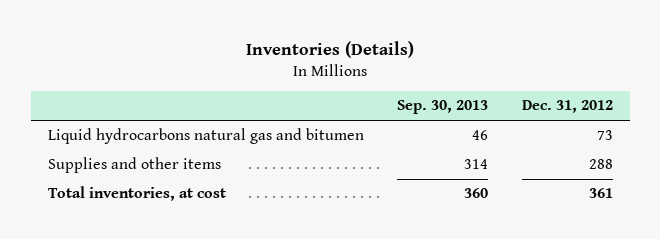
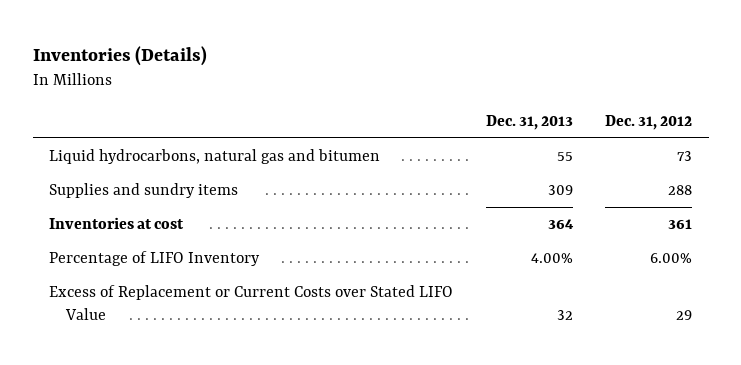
- | Sep. 30, 2013 | Dec. 31, 2012
+ | Dec. 31, 2013 | Dec. 31, 2012
- Liquid hydrocarbons natural gas and bitumen | 46 | 73
- Supplies and other items | 314 | 288
- Total inventories, at cost | 360 | 361
+ Liquid hydrocarbons, natural gas and bitumen | 55 | 73
+ Supplies and sundry items | 309 | 288
+ Inventories at cost | 364 | 361
+ Percentage of LIFO Inventory | 4.00% | 6.00%
+ Excess of Replacement or Current Costs over Stated LIFO Value | 32 | 29

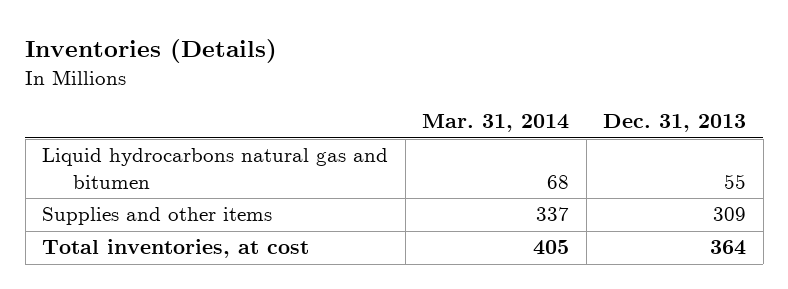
- | Dec. 31, 2013 | Dec. 31, 2012
+ | Mar. 31, 2014 | Dec. 31, 2013
- Liquid hydrocarbons, natural gas and bitumen | 55 | 73
- Supplies and sundry items | 309 | 288
- Inventories at cost | 364 | 361
- Percentage of LIFO Inventory | 4.00% | 6.00%
- Excess of Replacement or Current Costs over Stated LIFO Value | 32 | 29
+ Liquid hydrocarbons natural gas and bitumen | 68 | 55
+ Supplies and other items | 337 | 309
+ Total inventories, at cost | 405 | 364

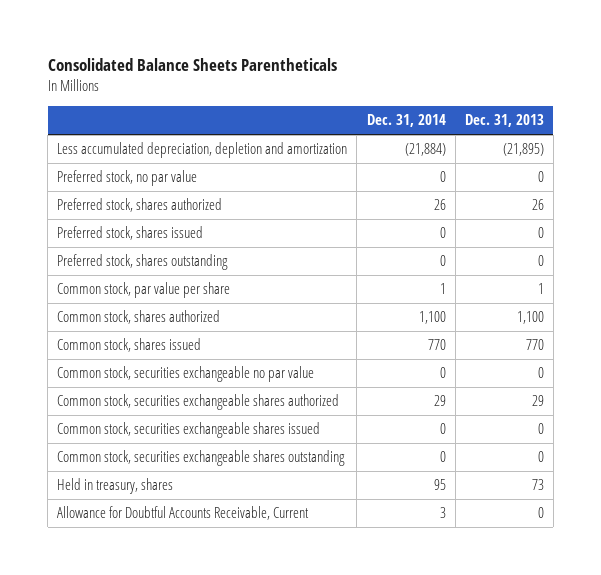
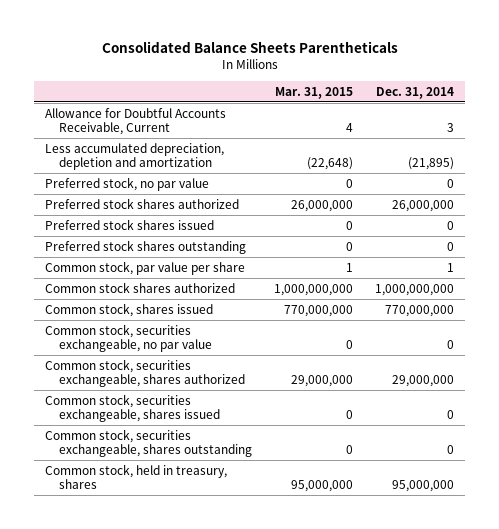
- | Dec. 31, 2014 | Dec. 31, 2013
+ | Mar. 31, 2015 | Dec. 31, 2014
- Less accumulated depreciation, depletion and amortization | (21,884) | (21,895)
moved up: Allowance for Doubtful Accounts Receivable, Current | 4 | 3
+ Less accumulated depreciation, depletion and amortization | (22,648) | (21,895)
- Preferred stock, shares authorized | 26 | 26
- Preferred stock, shares issued | 0 | 0
- Preferred stock, shares outstanding | 0 | 0
+ Preferred stock shares authorized | 26,000,000 | 26,000,000
+ Preferred stock shares issued | 0 | 0
+ Preferred stock shares outstanding | 0 | 0
- Common stock, shares authorized | 1,100 | 1,100
- Common stock, shares issued | 770 | 770
- Common stock, securities exchangeable no par value | 0 | 0
- Common stock, securities exchangeable shares authorized | 29 | 29
- Common stock, securities exchangeable shares issued | 0 | 0
- Common stock, securities exchangeable shares outstanding | 0 | 0
- Held in treasury, shares | 95 | 73
+ Common stock shares authorized | 1,000,000,000 | 1,000,000,000
+ Common stock, shares issued | 770,000,000 | 770,000,000
+ Common stock, securities exchangeable, no par value | 0 | 0
+ Common stock, securities exchangeable, shares authorized | 29,000,000 | 29,000,000
+ Common stock, securities exchangeable, shares issued | 0 | 0
+ Common stock, securities exchangeable, shares outstanding | 0 | 0
+ Common stock, held in treasury, shares | 95,000,000 | 95,000,000

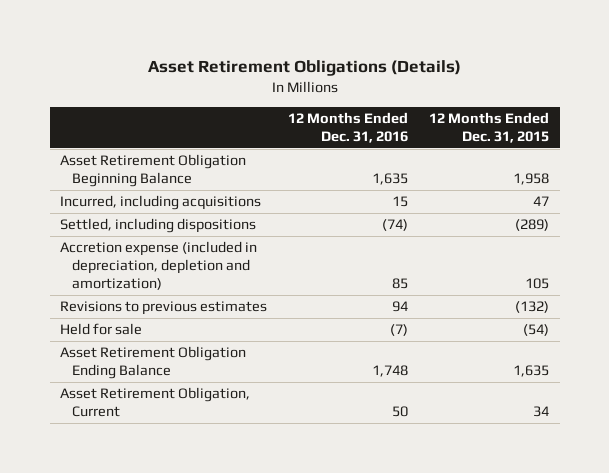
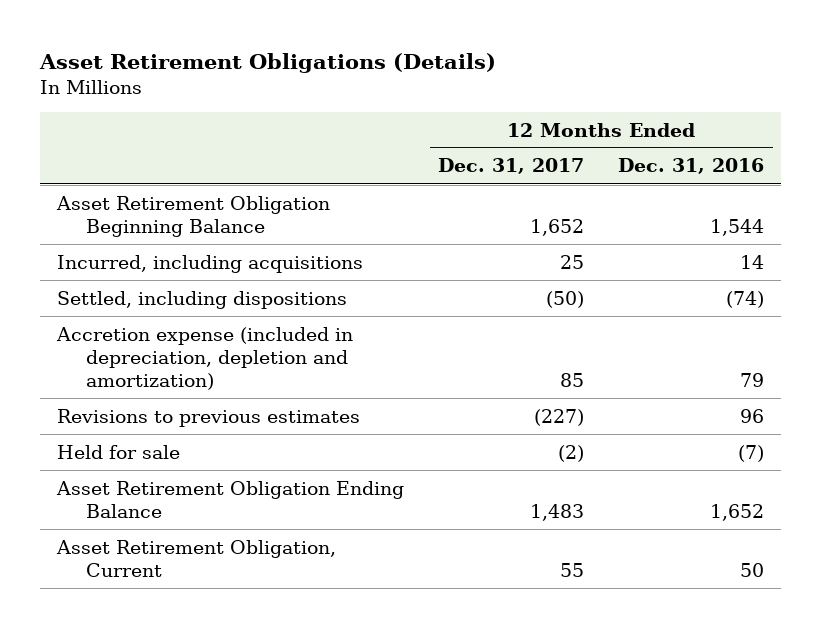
- | 12 Months Ended Dec. 31, 2016 | 12 Months Ended Dec. 31, 2015
+ | 12 Months Ended Dec. 31, 2017 | 12 Months Ended Dec. 31, 2016
- Asset Retirement Obligation Beginning Balance | 1,635 | 1,958
- Incurred, including acquisitions | 15 | 47
+ Asset Retirement Obligation Beginning Balance | 1,652 | 1,544
+ Incurred, including acquisitions | 25 | 14
- Accretion expense (included in depreciation, depletion and amortization) | 85 | 105
- Revisions to previous estimates | 94 | (132)
+ Accretion expense (included in depreciation, depletion and amortization) | 85 | 79
+ Revisions to previous estimates | (227) | 96
- Asset Retirement Obligation Ending Balance | 1,748 | 1,635
+ Asset Retirement Obligation Ending Balance | 1,483 | 1,652

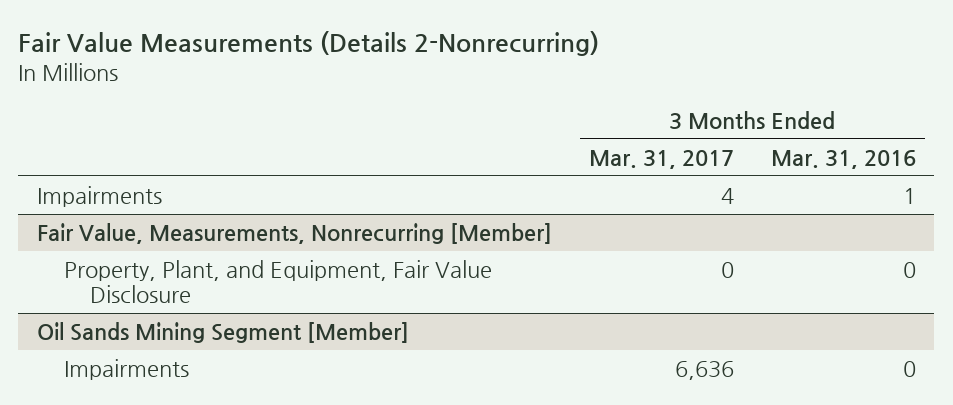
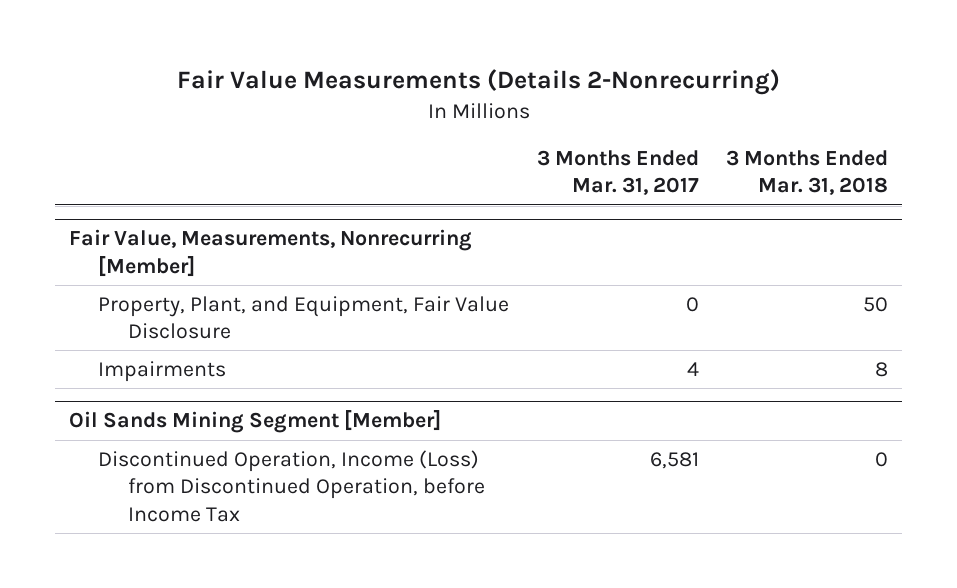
- | 3 Months Ended Mar. 31, 2017 | 3 Months Ended Mar. 31, 2016
+ | 3 Months Ended Mar. 31, 2017 | 3 Months Ended Mar. 31, 2018
- Impairments | 4 | 1
@ Fair Value, Measurements, Nonrecurring [Member]
+ Impairments | 4 | 8
@ Oil Sands Mining Segment [Member]
- Impairments | 6,636 | 0
+ Discontinued Operation, Income (Loss) from Discontinued Operation, before Income Tax | 6,581 | 0

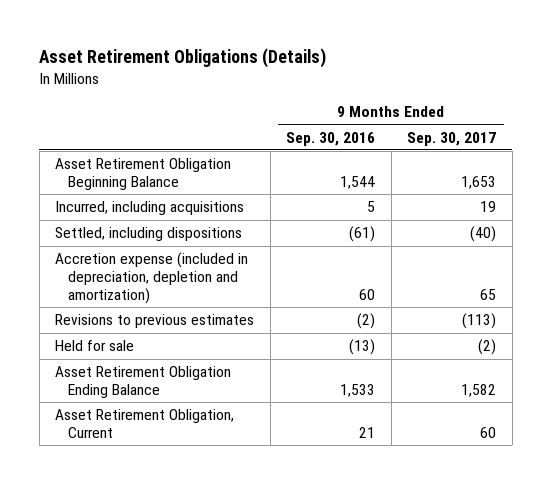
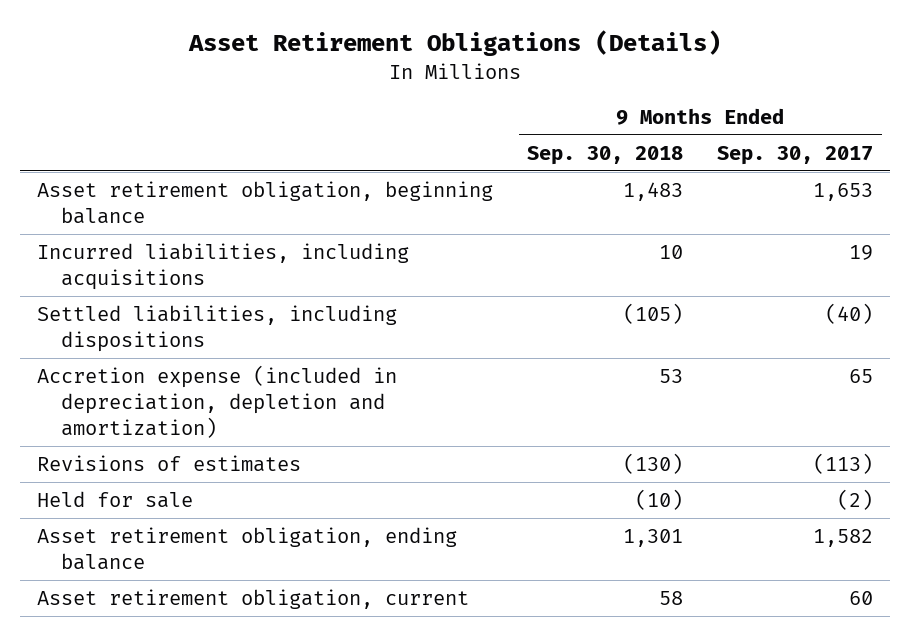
- | 9 Months Ended Sep. 30, 2016 | 9 Months Ended Sep. 30, 2017
+ | 9 Months Ended Sep. 30, 2018 | 9 Months Ended Sep. 30, 2017
- Asset Retirement Obligation Beginning Balance | 1,544 | 1,653
- Incurred, including acquisitions | 5 | 19
- Settled, including dispositions | (61) | (40)
+ Asset retirement obligation, beginning balance | 1,483 | 1,653
+ Incurred liabilities, including acquisitions | 10 | 19
+ Settled liabilities, including dispositions | (105) | (40)
- Revisions to previous estimates | (2) | (113)
+ Revisions of estimates | (130) | (113)
- Asset Retirement Obligation Ending Balance | 1,533 | 1,582
- Asset Retirement Obligation, Current | 21 | 60
+ Asset retirement obligation, ending balance | 1,301 | 1,582
+ Asset retirement obligation, current | 58 | 60

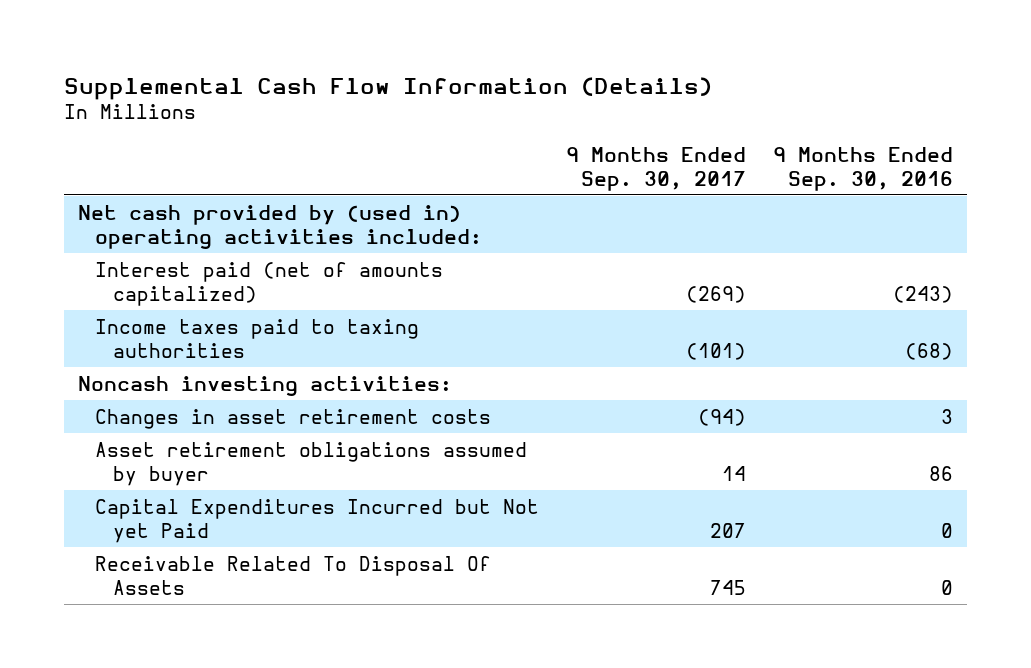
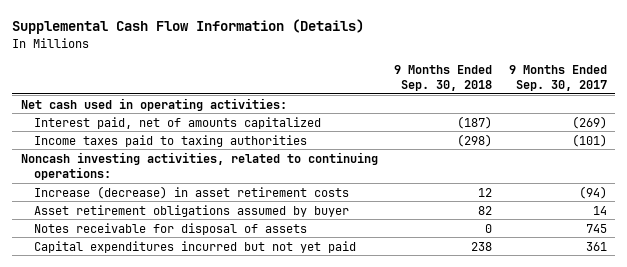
- | 9 Months Ended Sep. 30, 2017 | 9 Months Ended Sep. 30, 2016
+ | 9 Months Ended Sep. 30, 2018 | 9 Months Ended Sep. 30, 2017
- Net cash provided by (used in) operating activities included:
- Interest paid (net of amounts capitalized) | (269) | (243)
+ Net cash used in operating activities:
+ Interest paid, net of amounts capitalized | (187) | (269)
- Noncash investing activities:
- Changes in asset retirement costs | (94) | 3
+ Noncash investing activities, related to continuing operations:
+ Increase (decrease) in asset retirement costs | 12 | (94)
- Capital Expenditures Incurred but Not yet Paid | 207 | 0
- Receivable Related To Disposal Of Assets | 745 | 0
+ Notes receivable for disposal of assets | 0 | 745
+ Capital expenditures incurred but not yet paid | 238 | 361

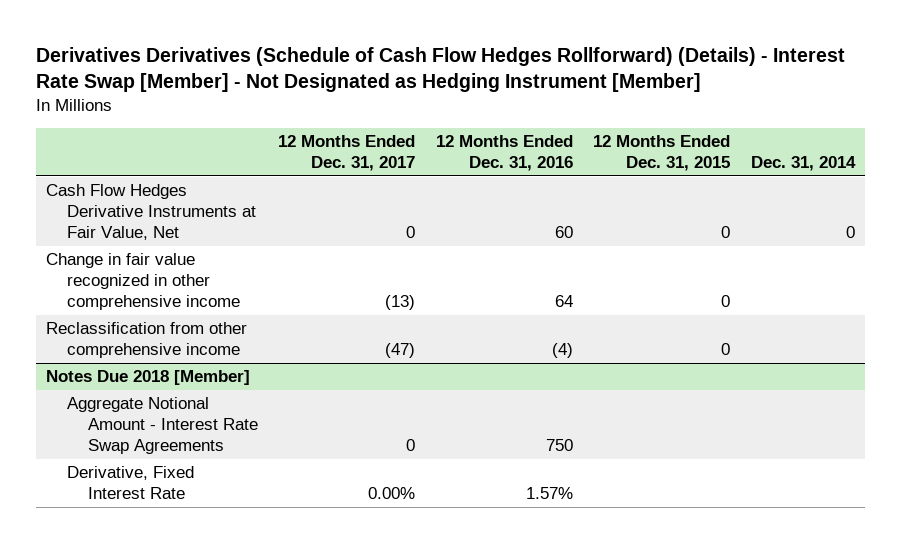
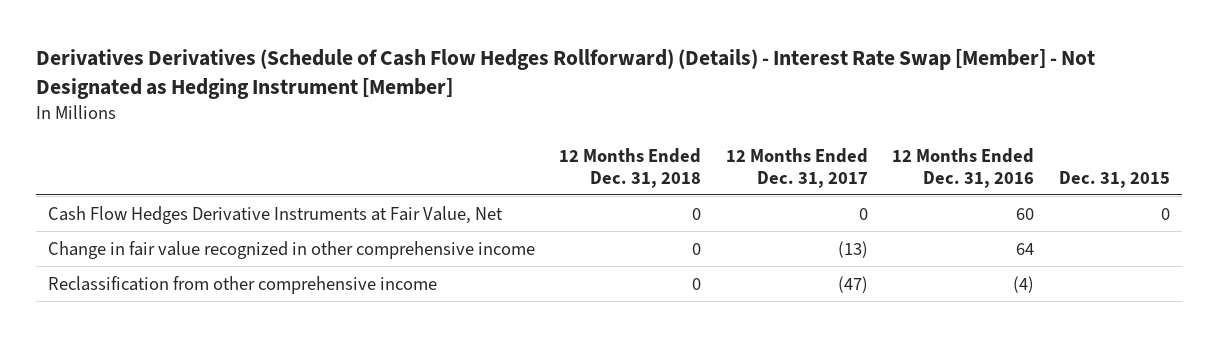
- | 12 Months Ended Dec. 31, 2017 | 12 Months Ended Dec. 31, 2016 | 12 Months Ended Dec. 31, 2015 | Dec. 31, 2014
+ | 12 Months Ended Dec. 31, 2018 | 12 Months Ended Dec. 31, 2017 | 12 Months Ended Dec. 31, 2016 | Dec. 31, 2015
- Notes Due 2018 [Member]
- Aggregate Notional Amount - Interest Rate Swap Agreements | 0 | 750 | |
- Derivative, Fixed Interest Rate | 0.00% | 1.57% | |

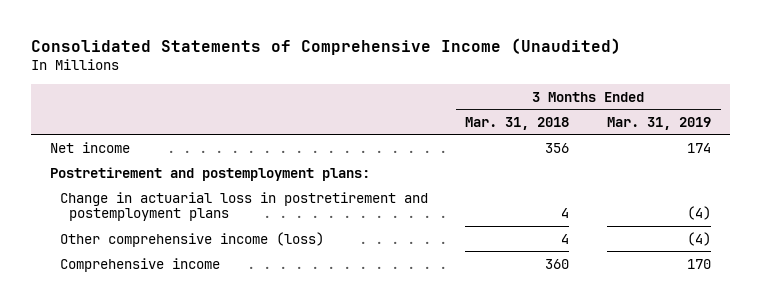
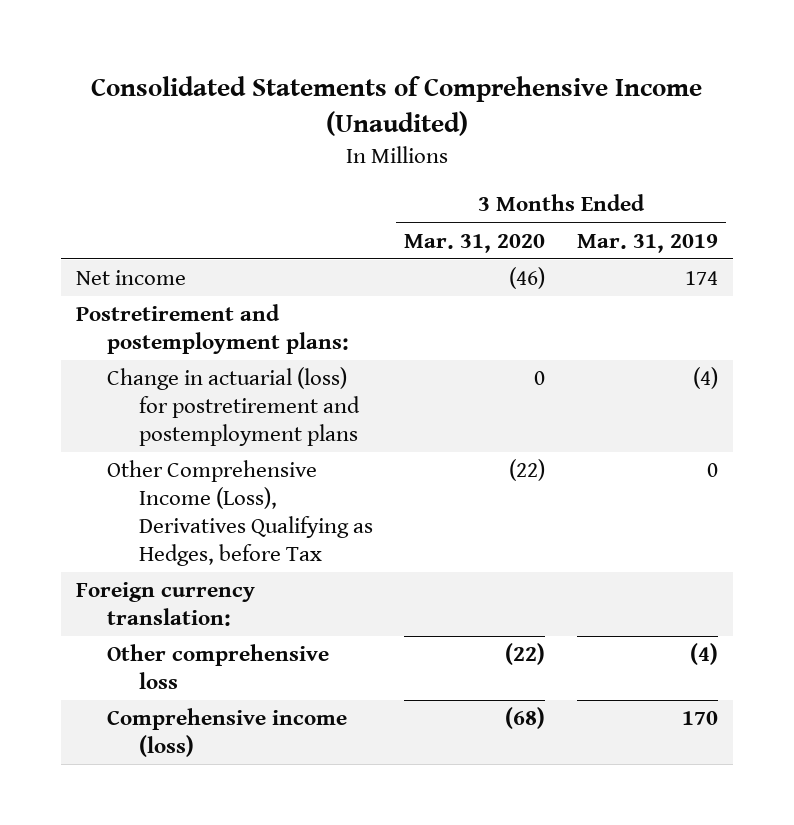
- | 3 Months Ended Mar. 31, 2018 | 3 Months Ended Mar. 31, 2019
+ | 3 Months Ended Mar. 31, 2020 | 3 Months Ended Mar. 31, 2019
- Change in actuarial loss in postretirement and postemployment plans | 4 | (4)
- Other comprehensive income (loss) | 4 | (4)
- Comprehensive income | 360 | 170
+ Change in actuarial (loss) for postretirement and postemployment plans | 0 | (4)
+ Other Comprehensive Income (Loss), Derivatives Qualifying as Hedges, before Tax | (22) | 0
+ Foreign currency translation:
+ Other comprehensive loss | (22) | (4)
+ Comprehensive income (loss) | (68) | 170

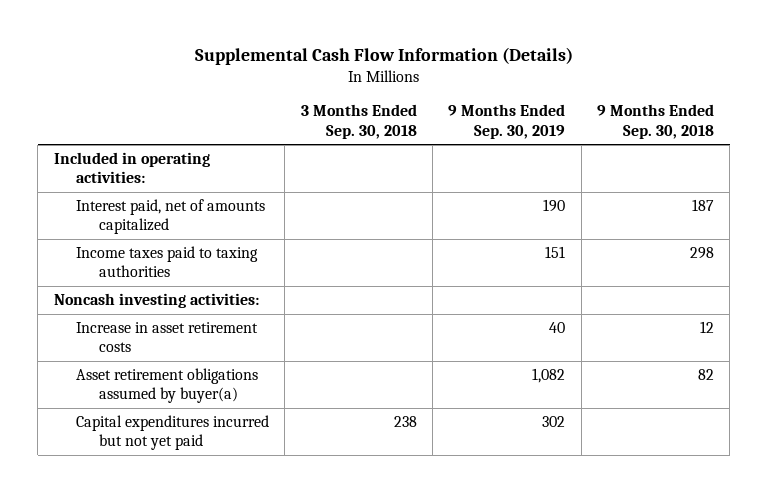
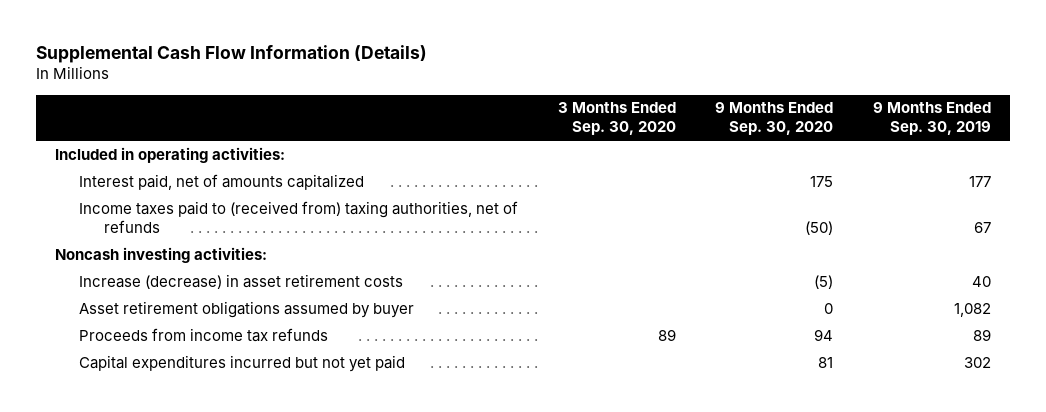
- | 3 Months Ended Sep. 30, 2018 | 9 Months Ended Sep. 30, 2019 | 9 Months Ended Sep. 30, 2018
+ | 3 Months Ended Sep. 30, 2020 | 9 Months Ended Sep. 30, 2020 | 9 Months Ended Sep. 30, 2019
- Interest paid, net of amounts capitalized | | 190 | 187
- Income taxes paid to taxing authorities | | 151 | 298
+ Interest paid, net of amounts capitalized | | 175 | 177
+ Income taxes paid to (received from) taxing authorities, net of refunds | | (50) | 67
- Increase in asset retirement costs | | 40 | 12
- Asset retirement obligations assumed by buyer(a) | | 1,082 | 82
+ Increase (decrease) in asset retirement costs | | (5) | 40
+ Asset retirement obligations assumed by buyer | | 0 | 1,082
+ Proceeds from income tax refunds | 89 | 94 | 89

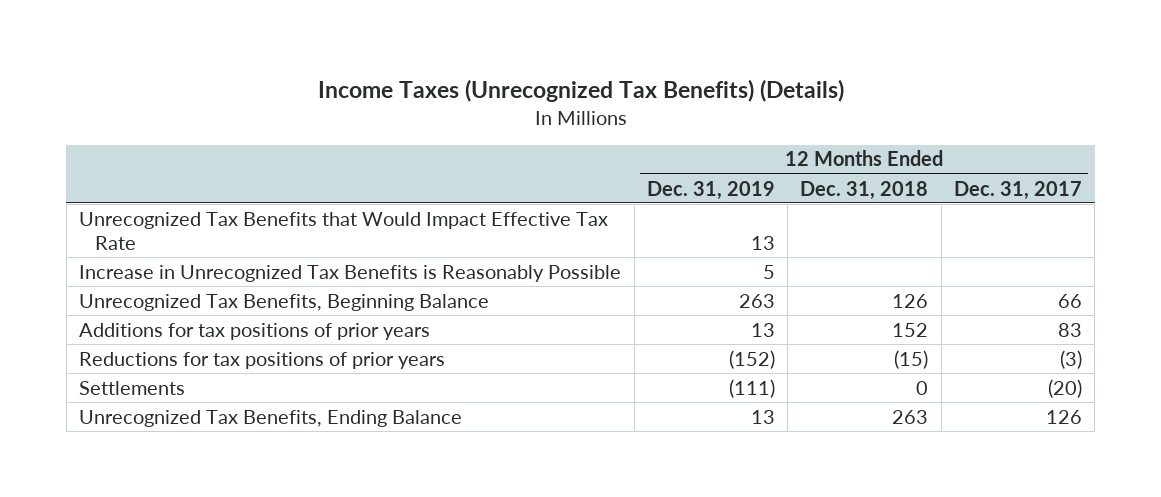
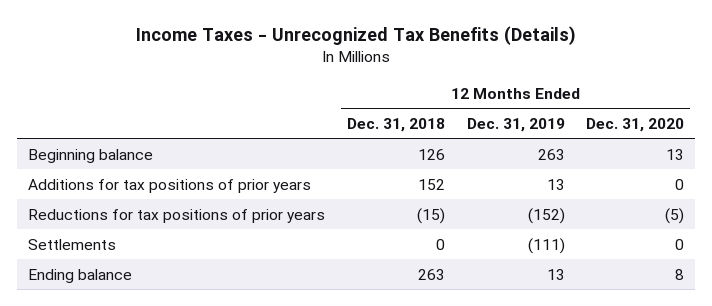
- Income Taxes (Unrecognized Tax Benefits) (Details)
+ Income Taxes - Unrecognized Tax Benefits (Details)
- | 12 Months Ended Dec. 31, 2019 | 12 Months Ended Dec. 31, 2018 | 12 Months Ended Dec. 31, 2017
+ | 12 Months Ended Dec. 31, 2018 | 12 Months Ended Dec. 31, 2019 | 12 Months Ended Dec. 31, 2020
- Unrecognized Tax Benefits that Would Impact Effective Tax Rate | 13 | |
- Increase in Unrecognized Tax Benefits is Reasonably Possible | 5 | |
- Unrecognized Tax Benefits, Beginning Balance | 263 | 126 | 66
+ Beginning balance | 126 | 263 | 13
- Unrecognized Tax Benefits, Ending Balance | 13 | 263 | 126
+ Ending balance | 263 | 13 | 8

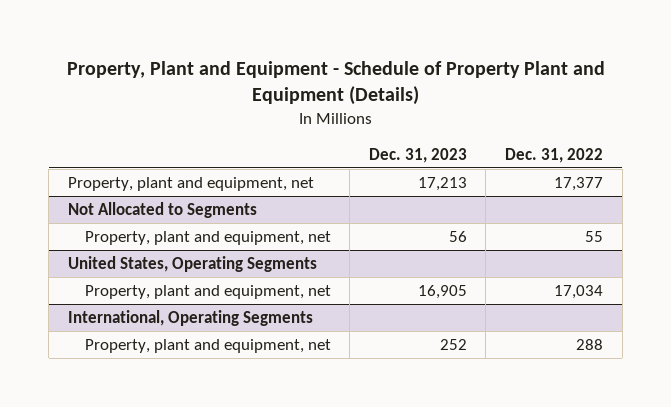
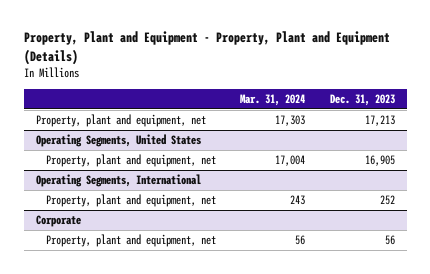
- Property, Plant and Equipment - Schedule of Property Plant and Equipment (Details)
+ Property, Plant and Equipment - Property, Plant and Equipment (Details)
- | Dec. 31, 2023 | Dec. 31, 2022
+ | Mar. 31, 2024 | Dec. 31, 2023
- Not Allocated to Segments
- Property, plant and equipment, net | 56 | 55
- United States, Operating Segments
+ Operating Segments, United States
- International, Operating Segments
+ Operating Segments, International
+ Corporate
+ Property, plant and equipment, net | 56 | 56

